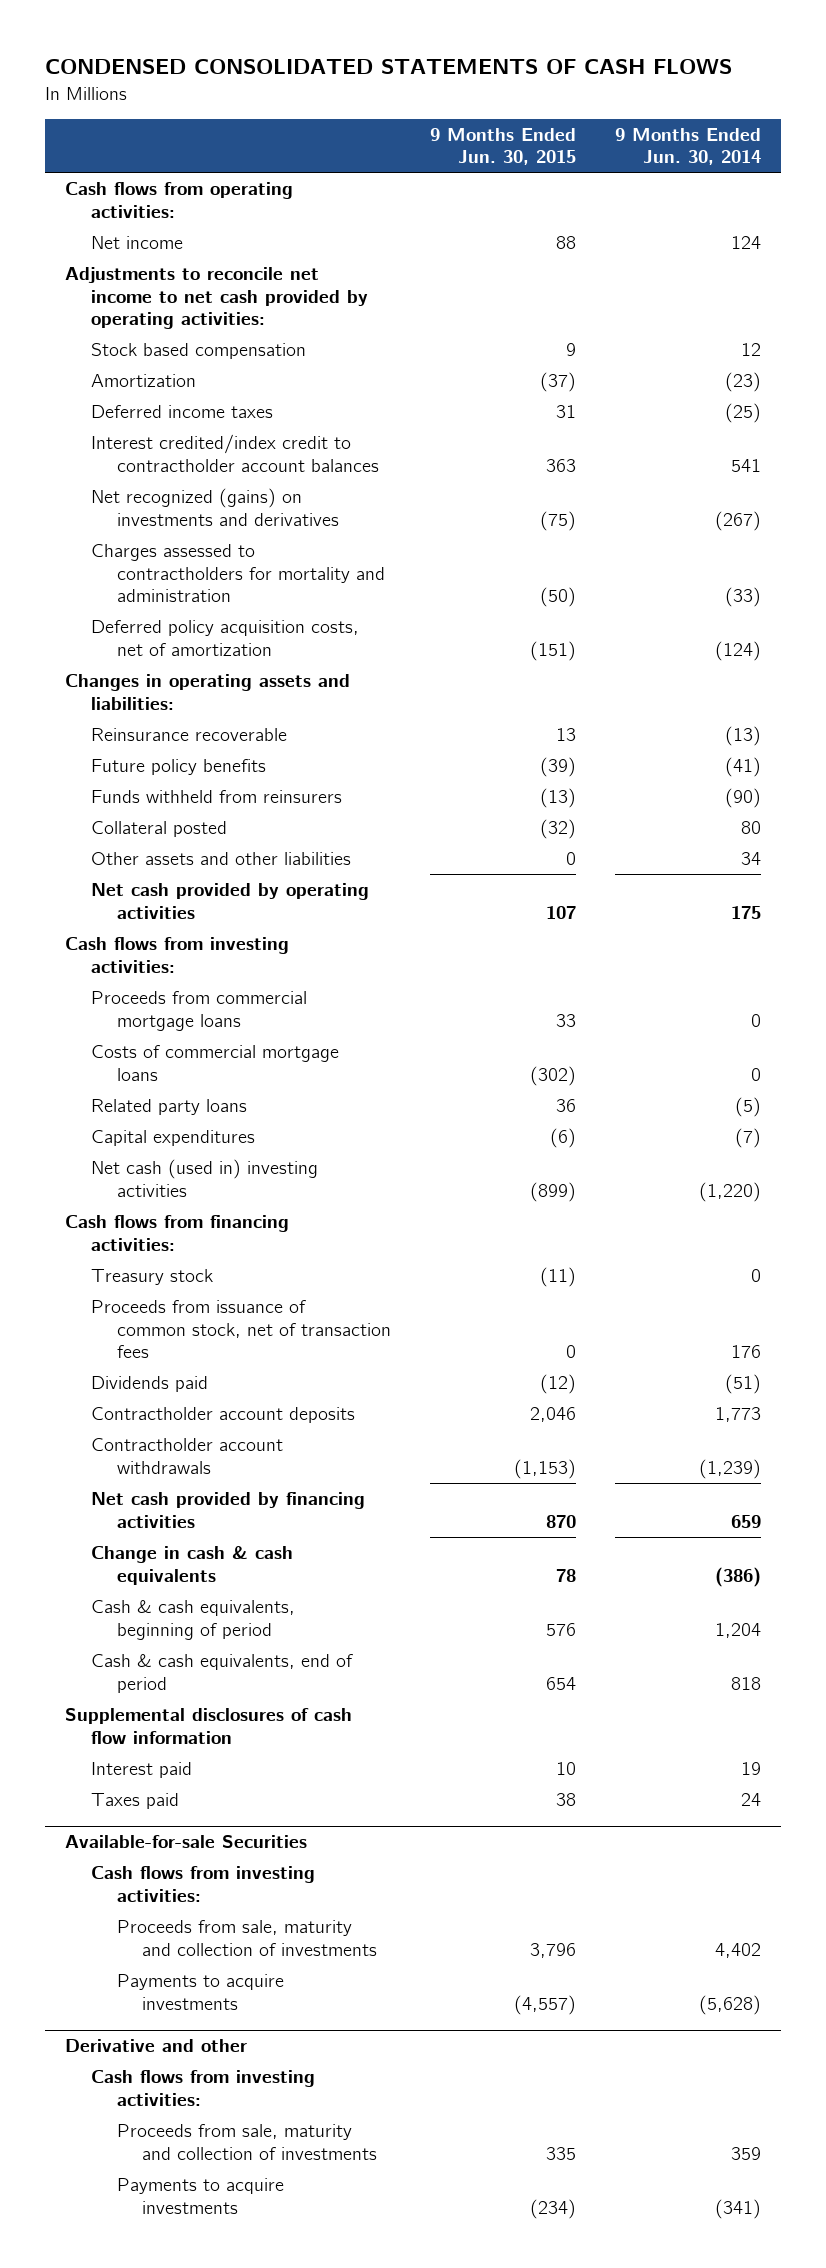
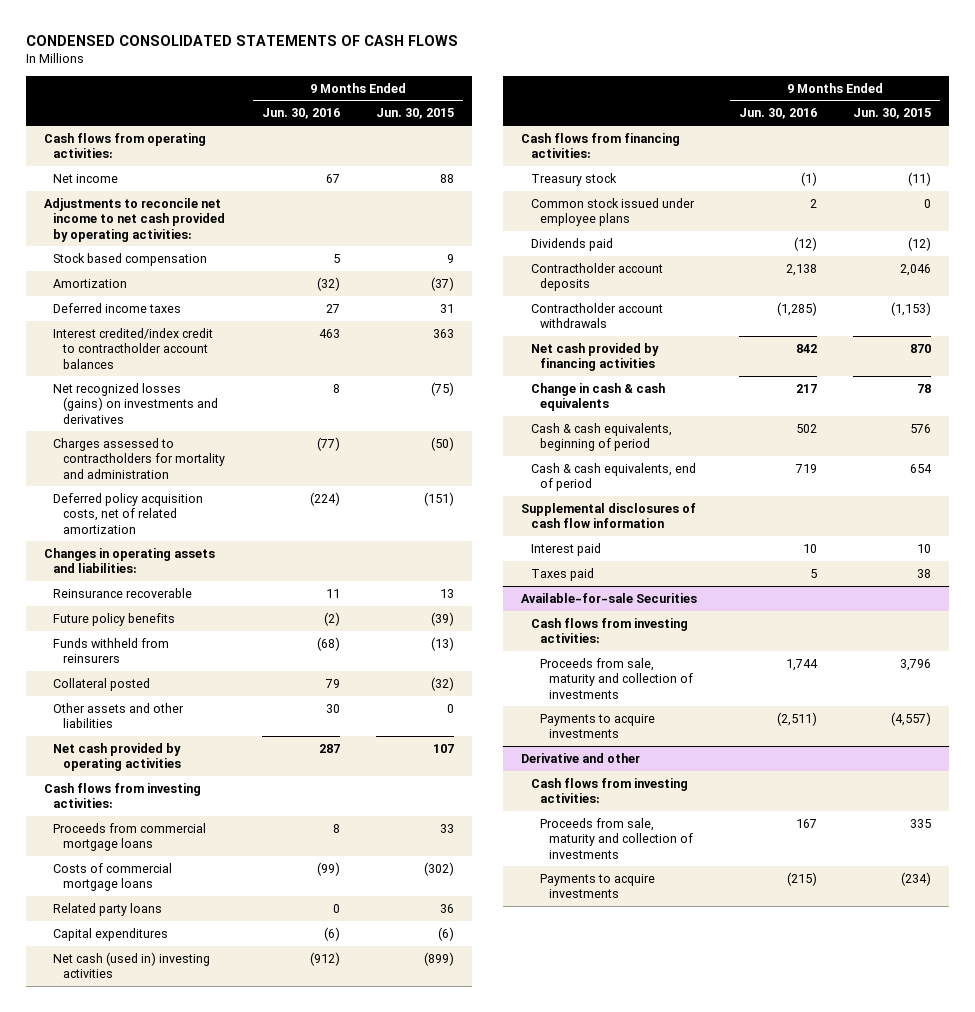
- | 9 Months Ended Jun. 30, 2015 | 9 Months Ended Jun. 30, 2014
+ | 9 Months Ended Jun. 30, 2016 | 9 Months Ended Jun. 30, 2015
- Net recognized (gains) on investments and derivatives | (75) | (267)
+ Net recognized losses (gains) on investments and derivatives | 8 | (75)
- Deferred policy acquisition costs, net of amortization | (151) | (124)
+ Deferred policy acquisition costs, net of related amortization | (224) | (151)
- Proceeds from issuance of common stock, net of transaction fees | 0 | 176
+ Common stock issued under employee plans | 2 | 0

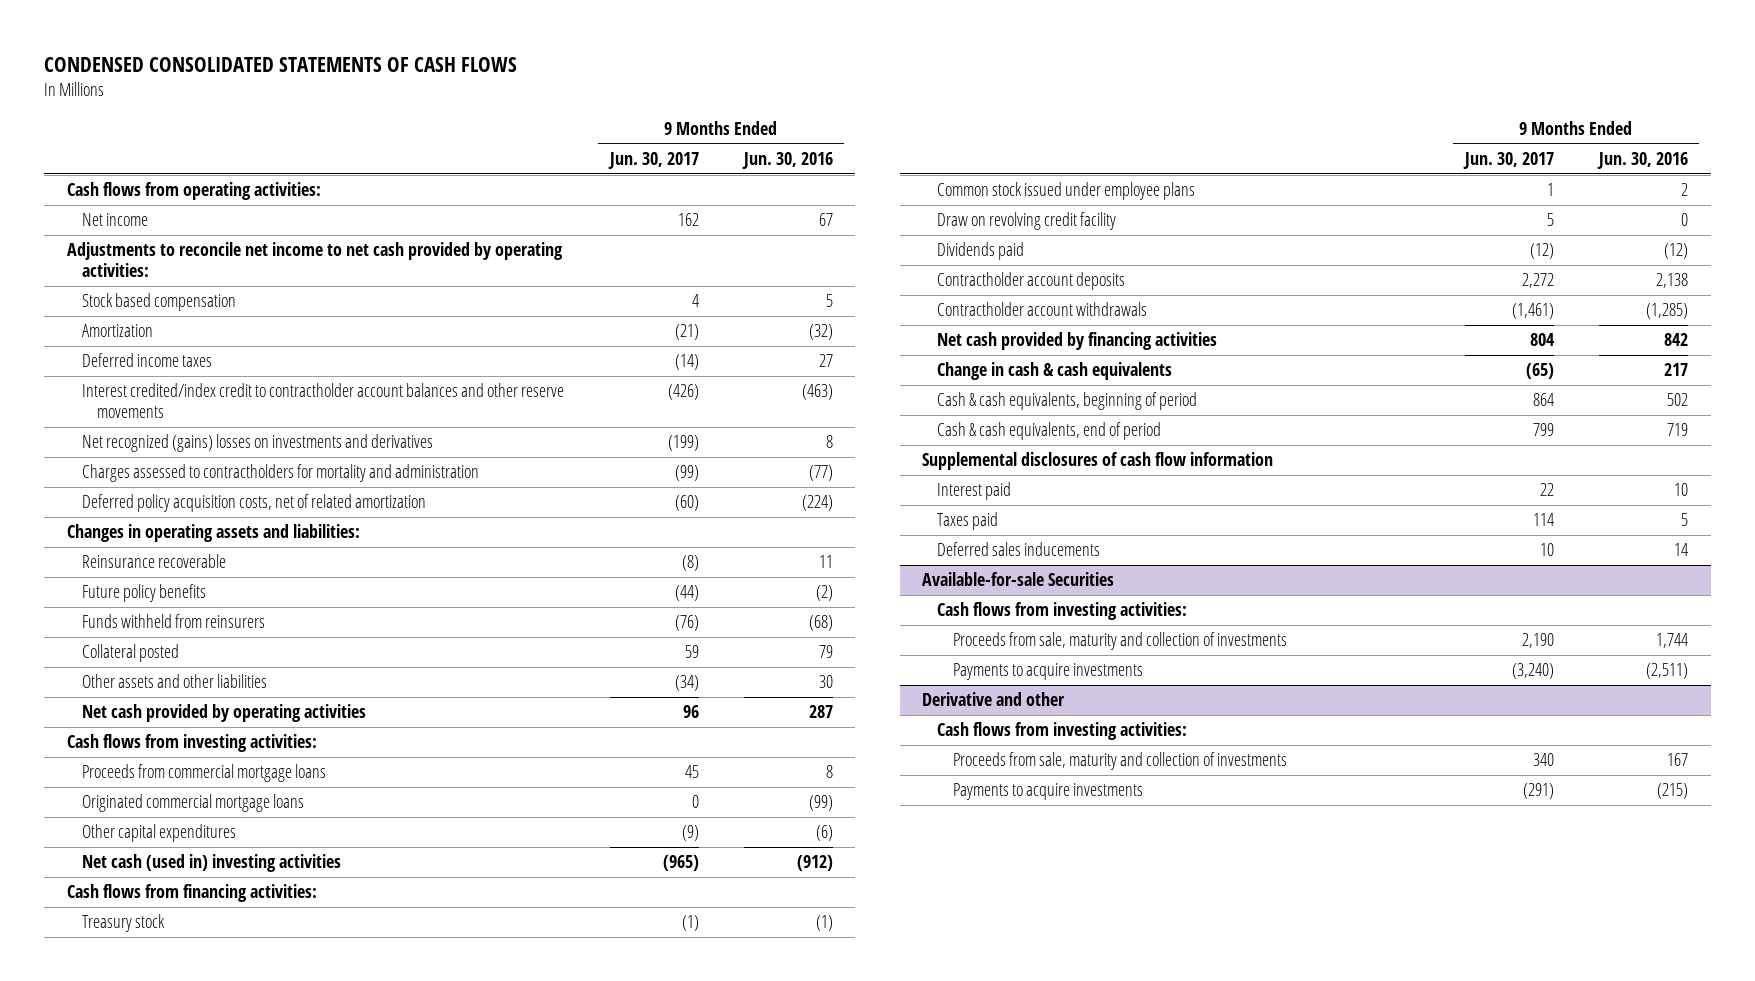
- | 9 Months Ended Jun. 30, 2016 | 9 Months Ended Jun. 30, 2015
+ | 9 Months Ended Jun. 30, 2017 | 9 Months Ended Jun. 30, 2016
- Interest credited/index credit to contractholder account balances | 463 | 363
- Net recognized losses (gains) on investments and derivatives | 8 | (75)
+ Interest credited/index credit to contractholder account balances and other reserve movements | (426) | (463)
+ Net recognized (gains) losses on investments and derivatives | (199) | 8
- Costs of commercial mortgage loans | (99) | (302)
- Related party loans | 0 | 36
- Capital expenditures | (6) | (6)
+ Originated commercial mortgage loans | 0 | (99)
+ Other capital expenditures | (9) | (6)
+ Draw on revolving credit facility | 5 | 0
+ Deferred sales inducements | 10 | 14

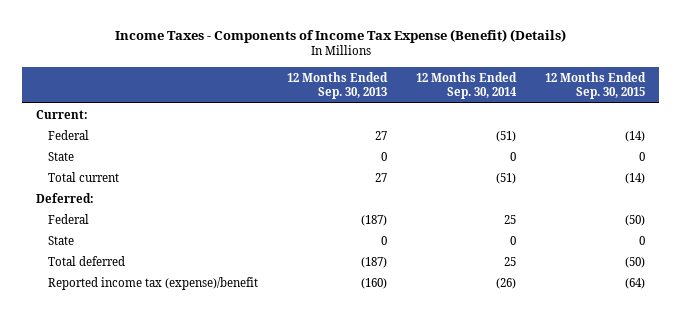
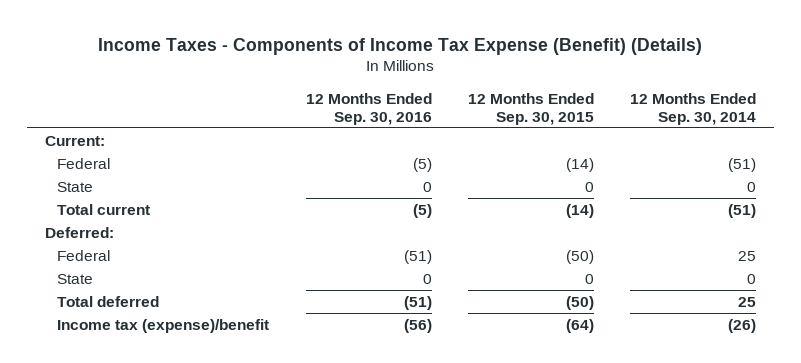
- | 12 Months Ended Sep. 30, 2013 | 12 Months Ended Sep. 30, 2014 | 12 Months Ended Sep. 30, 2015
+ | 12 Months Ended Sep. 30, 2016 | 12 Months Ended Sep. 30, 2015 | 12 Months Ended Sep. 30, 2014
- Reported income tax (expense)/benefit | (160) | (26) | (64)
+ Income tax (expense)/benefit | (56) | (64) | (26)

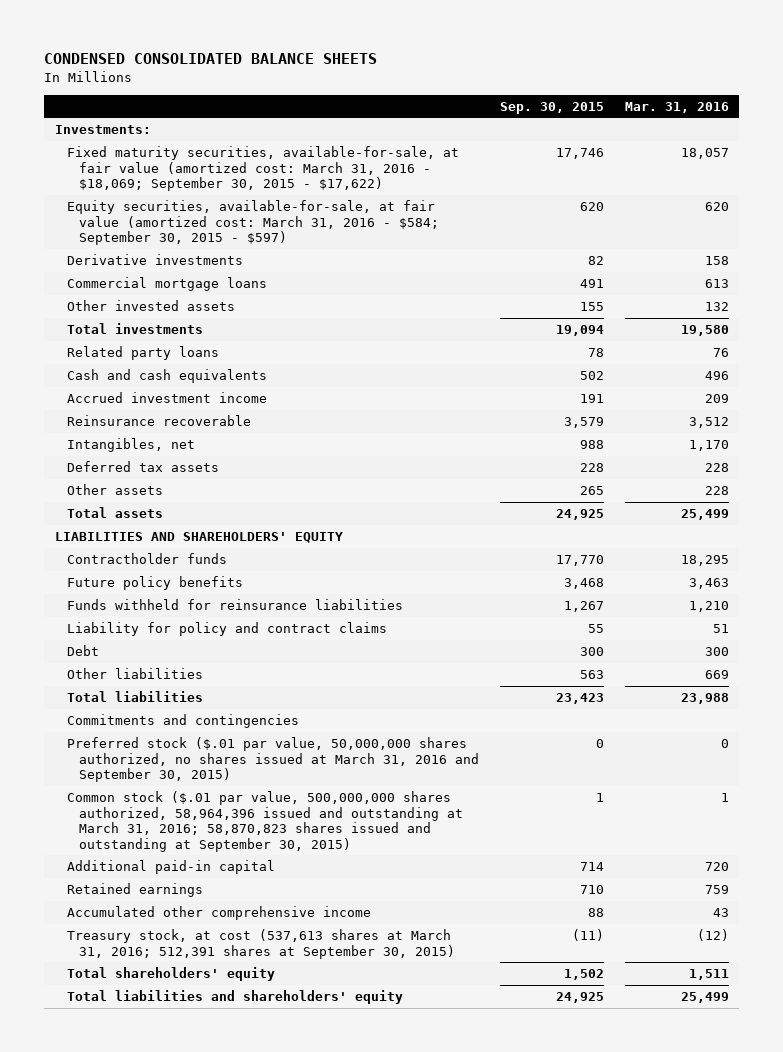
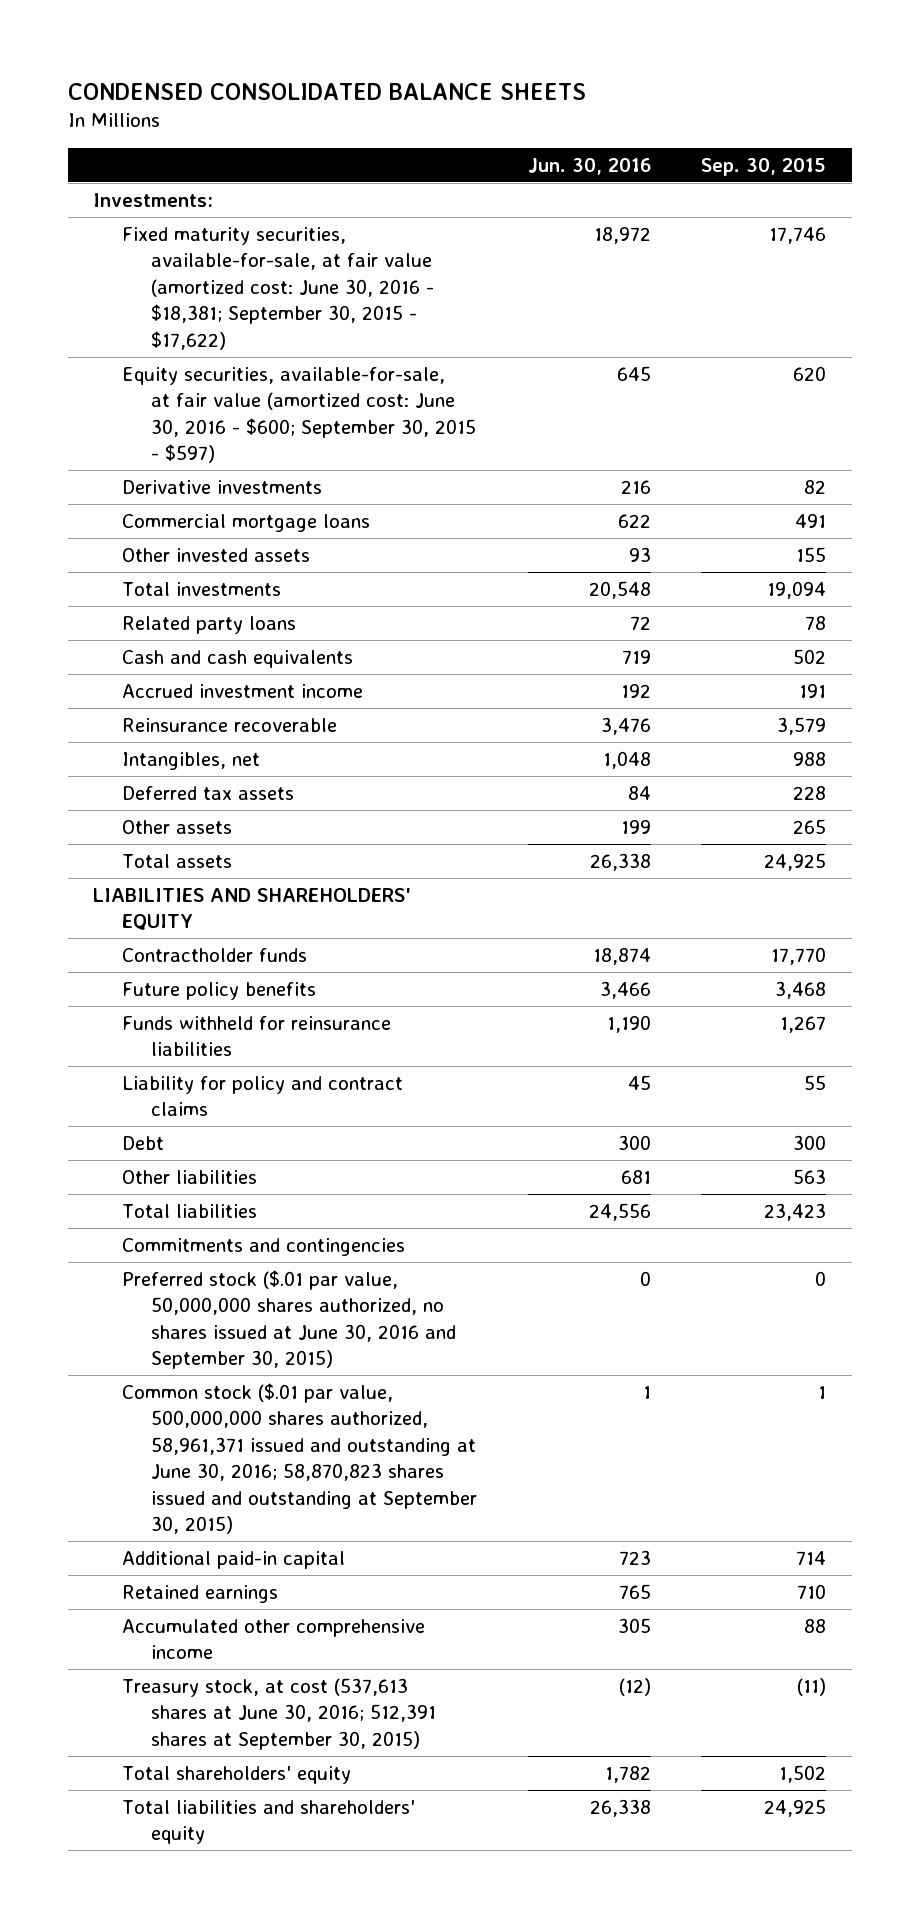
- | Sep. 30, 2015 | Mar. 31, 2016
+ | Jun. 30, 2016 | Sep. 30, 2015
- Fixed maturity securities, available-for-sale, at fair value (amortized cost: March 31, 2016 - $18,069; September 30, 2015 - $17,622) | 17,746 | 18,057
- Equity securities, available-for-sale, at fair value (amortized cost: March 31, 2016 - $584; September 30, 2015 - $597) | 620 | 620
+ Fixed maturity securities, available-for-sale, at fair value (amortized cost: June 30, 2016 - $18,381; September 30, 2015 - $17,622) | 18,972 | 17,746
+ Equity securities, available-for-sale, at fair value (amortized cost: June 30, 2016 - $600; September 30, 2015 - $597) | 645 | 620
- Preferred stock ($.01 par value, 50,000,000 shares authorized, no shares issued at March 31, 2016 and September 30, 2015) | 0 | 0
- Common stock ($.01 par value, 500,000,000 shares authorized, 58,964,396 issued and outstanding at March 31, 2016; 58,870,823 shares issued and outstanding at September 30, 2015) | 1 | 1
+ Preferred stock ($.01 par value, 50,000,000 shares authorized, no shares issued at June 30, 2016 and September 30, 2015) | 0 | 0
+ Common stock ($.01 par value, 500,000,000 shares authorized, 58,961,371 issued and outstanding at June 30, 2016; 58,870,823 shares issued and outstanding at September 30, 2015) | 1 | 1
- Treasury stock, at cost (537,613 shares at March 31, 2016; 512,391 shares at September 30, 2015) | (11) | (12)
+ Treasury stock, at cost (537,613 shares at June 30, 2016; 512,391 shares at September 30, 2015) | (12) | (11)

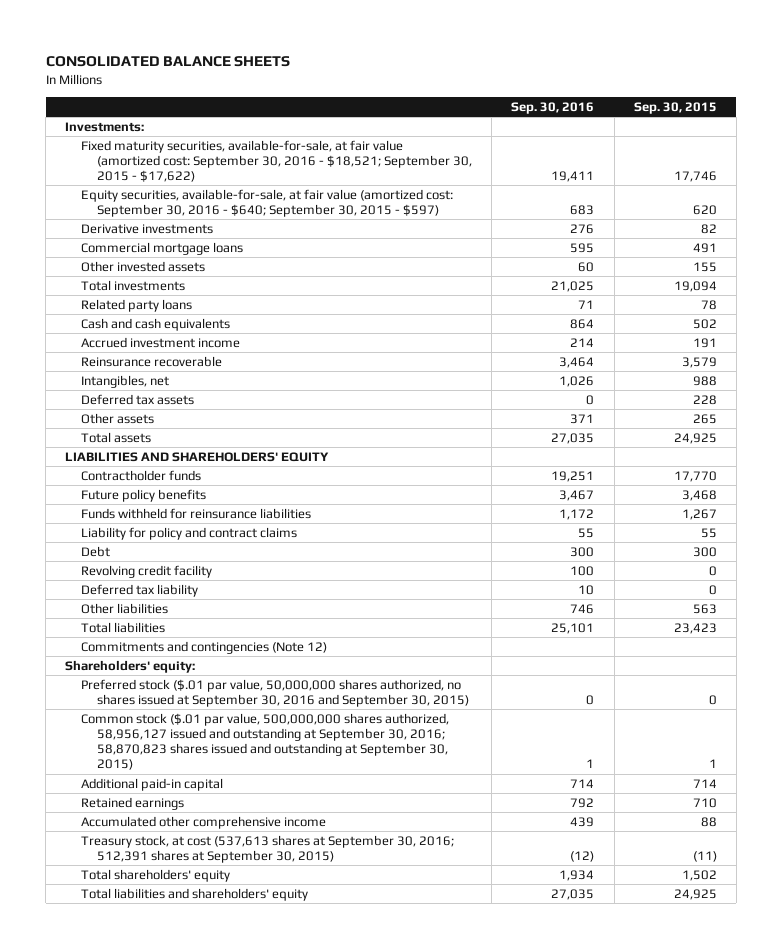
- CONDENSED CONSOLIDATED BALANCE SHEETS
+ CONSOLIDATED BALANCE SHEETS
- | Jun. 30, 2016 | Sep. 30, 2015
+ | Sep. 30, 2016 | Sep. 30, 2015
- Fixed maturity securities, available-for-sale, at fair value (amortized cost: June 30, 2016 - $18,381; September 30, 2015 - $17,622) | 18,972 | 17,746
- Equity securities, available-for-sale, at fair value (amortized cost: June 30, 2016 - $600; September 30, 2015 - $597) | 645 | 620
+ Fixed maturity securities, available-for-sale, at fair value (amortized cost: September 30, 2016 - $18,521; September 30, 2015 - $17,622) | 19,411 | 17,746
+ Equity securities, available-for-sale, at fair value (amortized cost: September 30, 2016 - $640; September 30, 2015 - $597) | 683 | 620
+ Revolving credit facility | 100 | 0
+ Deferred tax liability | 10 | 0
- Commitments and contingencies
- Preferred stock ($.01 par value, 50,000,000 shares authorized, no shares issued at June 30, 2016 and September 30, 2015) | 0 | 0
- Common stock ($.01 par value, 500,000,000 shares authorized, 58,961,371 issued and outstanding at June 30, 2016; 58,870,823 shares issued and outstanding at September 30, 2015) | 1 | 1
+ Commitments and contingencies (Note 12)
+ Shareholders' equity:
+ Preferred stock ($.01 par value, 50,000,000 shares authorized, no shares issued at September 30, 2016 and September 30, 2015) | 0 | 0
+ Common stock ($.01 par value, 500,000,000 shares authorized, 58,956,127 issued and outstanding at September 30, 2016; 58,870,823 shares issued and outstanding at September 30, 2015) | 1 | 1
- Treasury stock, at cost (537,613 shares at June 30, 2016; 512,391 shares at September 30, 2015) | (12) | (11)
+ Treasury stock, at cost (537,613 shares at September 30, 2016; 512,391 shares at September 30, 2015) | (12) | (11)

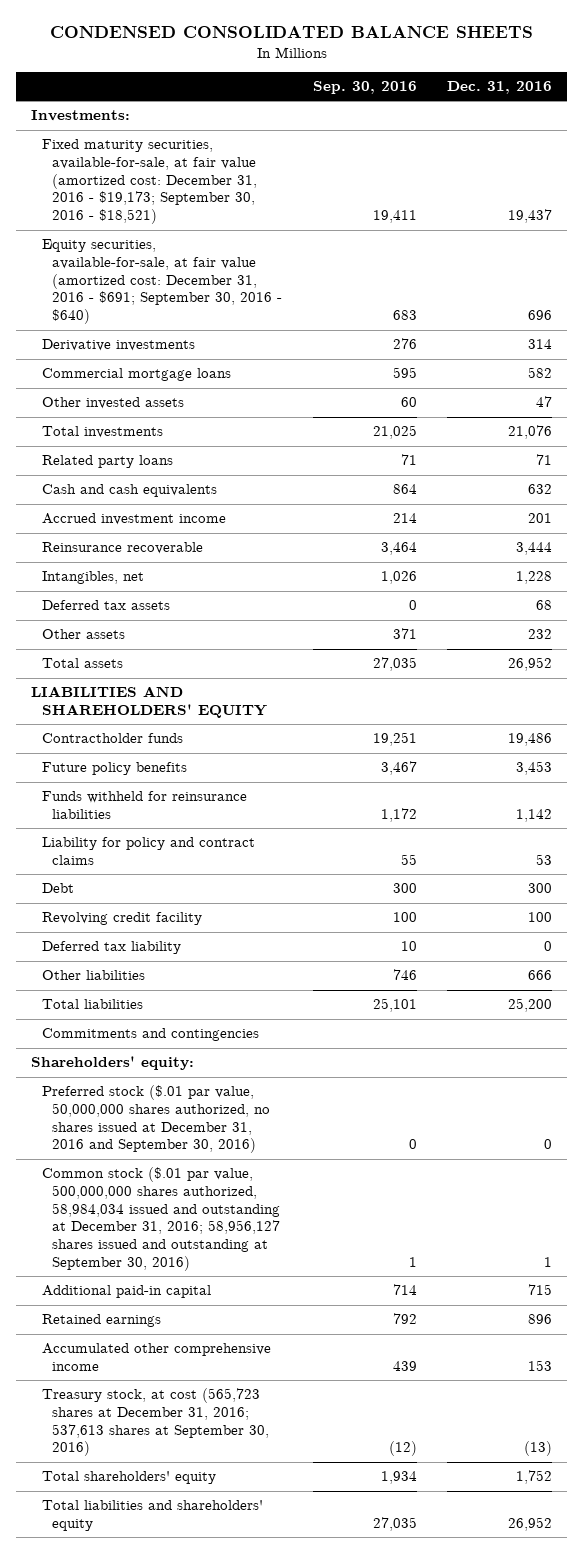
- CONSOLIDATED BALANCE SHEETS
+ CONDENSED CONSOLIDATED BALANCE SHEETS
- | Sep. 30, 2016 | Sep. 30, 2015
+ | Sep. 30, 2016 | Dec. 31, 2016
- Fixed maturity securities, available-for-sale, at fair value (amortized cost: September 30, 2016 - $18,521; September 30, 2015 - $17,622) | 19,411 | 17,746
- Equity securities, available-for-sale, at fair value (amortized cost: September 30, 2016 - $640; September 30, 2015 - $597) | 683 | 620
+ Fixed maturity securities, available-for-sale, at fair value (amortized cost: December 31, 2016 - $19,173; September 30, 2016 - $18,521) | 19,411 | 19,437
+ Equity securities, available-for-sale, at fair value (amortized cost: December 31, 2016 - $691; September 30, 2016 - $640) | 683 | 696
- Commitments and contingencies (Note 12)
+ Commitments and contingencies
- Preferred stock ($.01 par value, 50,000,000 shares authorized, no shares issued at September 30, 2016 and September 30, 2015) | 0 | 0
- Common stock ($.01 par value, 500,000,000 shares authorized, 58,956,127 issued and outstanding at September 30, 2016; 58,870,823 shares issued and outstanding at September 30, 2015) | 1 | 1
+ Preferred stock ($.01 par value, 50,000,000 shares authorized, no shares issued at December 31, 2016 and September 30, 2016) | 0 | 0
+ Common stock ($.01 par value, 500,000,000 shares authorized, 58,984,034 issued and outstanding at December 31, 2016; 58,956,127 shares issued and outstanding at September 30, 2016) | 1 | 1
- Treasury stock, at cost (537,613 shares at September 30, 2016; 512,391 shares at September 30, 2015) | (12) | (11)
+ Treasury stock, at cost (565,723 shares at December 31, 2016; 537,613 shares at September 30, 2016) | (12) | (13)

